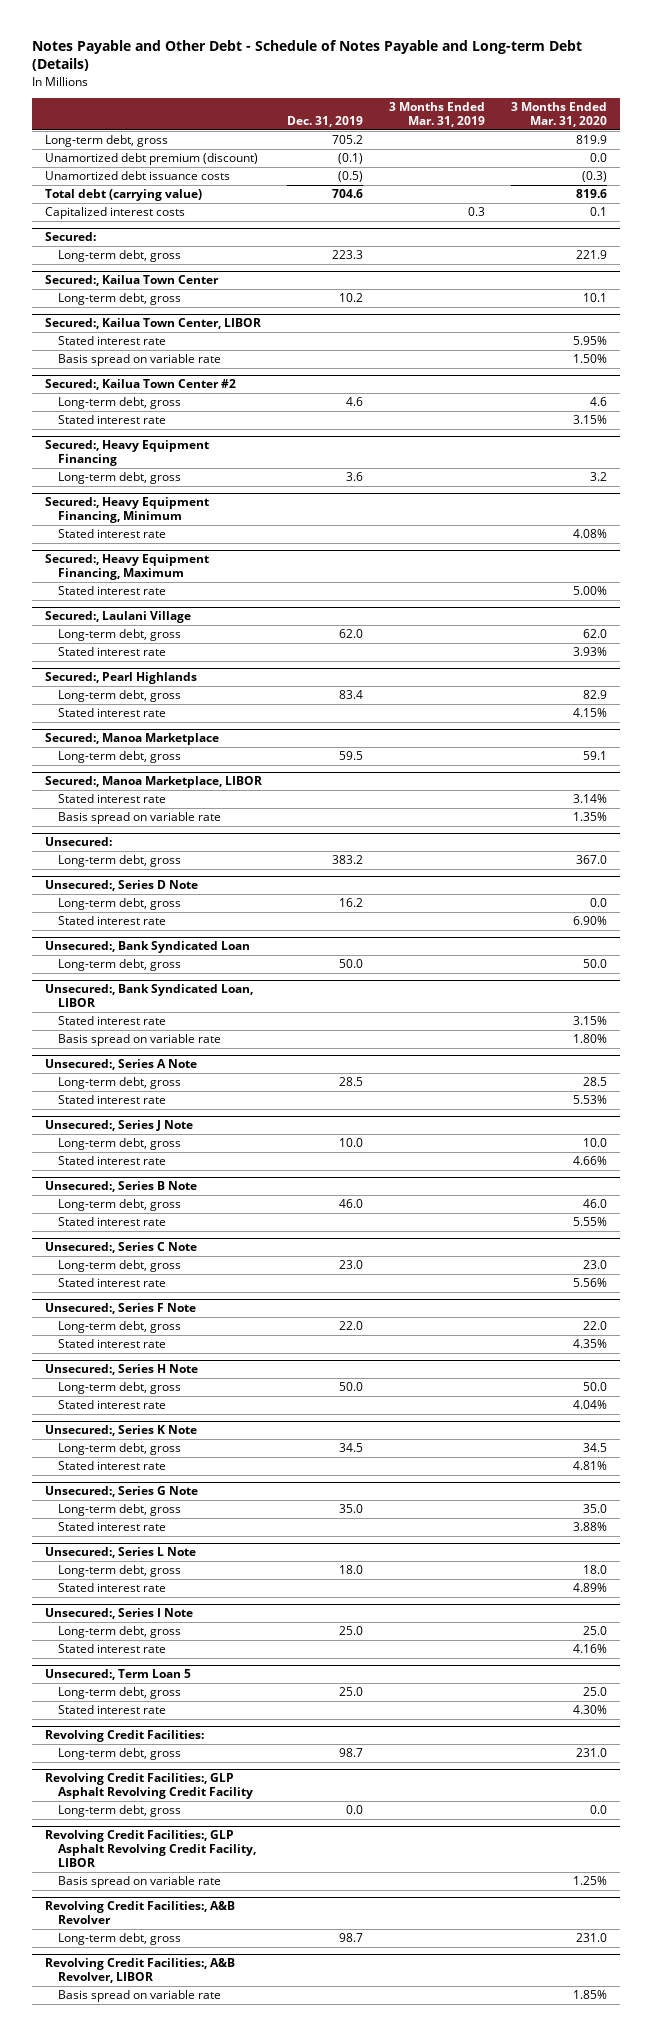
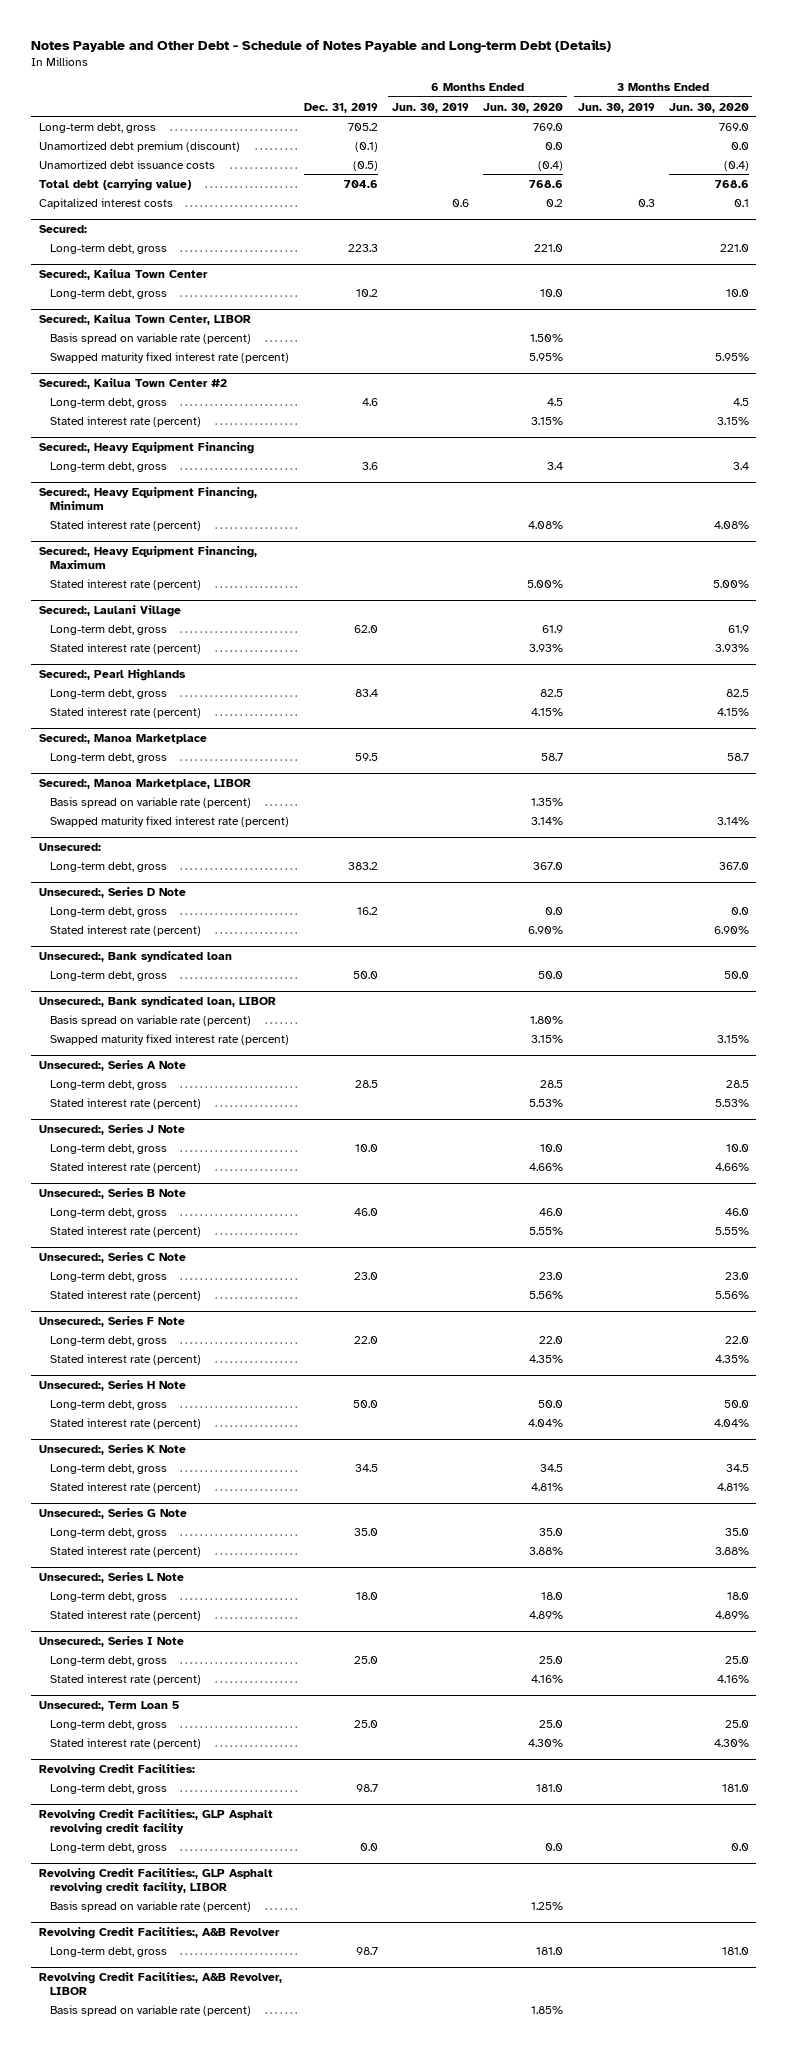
- | Dec. 31, 2019 | 3 Months Ended Mar. 31, 2019 | 3 Months Ended Mar. 31, 2020
+ | Dec. 31, 2019 | 6 Months Ended Jun. 30, 2019 | 6 Months Ended Jun. 30, 2020 | 3 Months Ended Jun. 30, 2019 | 3 Months Ended Jun. 30, 2020
@ Secured:, Kailua Town Center, LIBOR
- Stated interest rate | | | 5.95%
- Basis spread on variable rate | | | 1.50%
+ Basis spread on variable rate (percent) | | | 1.50% | |
+ Swapped maturity fixed interest rate (percent) | | | 5.95% | | 5.95%
@ Secured:, Kailua Town Center #2
- Stated interest rate | | | 3.15%
+ Stated interest rate (percent) | | | 3.15% | | 3.15%
@ Secured:, Heavy Equipment Financing, Minimum
- Stated interest rate | | | 4.08%
+ Stated interest rate (percent) | | | 4.08% | | 4.08%
@ Secured:, Heavy Equipment Financing, Maximum
- Stated interest rate | | | 5.00%
+ Stated interest rate (percent) | | | 5.00% | | 5.00%
@ Secured:, Laulani Village
- Stated interest rate | | | 3.93%
+ Stated interest rate (percent) | | | 3.93% | | 3.93%
@ Secured:, Pearl Highlands
- Stated interest rate | | | 4.15%
+ Stated interest rate (percent) | | | 4.15% | | 4.15%
@ Secured:, Manoa Marketplace, LIBOR
- Stated interest rate | | | 3.14%
- Basis spread on variable rate | | | 1.35%
+ Basis spread on variable rate (percent) | | | 1.35% | |
+ Swapped maturity fixed interest rate (percent) | | | 3.14% | | 3.14%
@ Unsecured:, Series D Note
- Stated interest rate | | | 6.90%
- Unsecured:, Bank Syndicated Loan
@ Unsecured:, Series D Note
+ Stated interest rate (percent) | | | 6.90% | | 6.90%
+ Unsecured:, Bank syndicated loan
- Unsecured:, Bank Syndicated Loan, LIBOR
- Stated interest rate | | | 3.15%
- Basis spread on variable rate | | | 1.80%
+ Unsecured:, Bank syndicated loan, LIBOR
+ Basis spread on variable rate (percent) | | | 1.80% | |
+ Swapped maturity fixed interest rate (percent) | | | 3.15% | | 3.15%
@ Unsecured:, Series A Note
- Stated interest rate | | | 5.53%
+ Stated interest rate (percent) | | | 5.53% | | 5.53%
@ Unsecured:, Series J Note
- Stated interest rate | | | 4.66%
+ Stated interest rate (percent) | | | 4.66% | | 4.66%
@ Unsecured:, Series B Note
- Stated interest rate | | | 5.55%
+ Stated interest rate (percent) | | | 5.55% | | 5.55%
@ Unsecured:, Series C Note
- Stated interest rate | | | 5.56%
+ Stated interest rate (percent) | | | 5.56% | | 5.56%
@ Unsecured:, Series F Note
- Stated interest rate | | | 4.35%
+ Stated interest rate (percent) | | | 4.35% | | 4.35%
@ Unsecured:, Series H Note
- Stated interest rate | | | 4.04%
+ Stated interest rate (percent) | | | 4.04% | | 4.04%
@ Unsecured:, Series K Note
- Stated interest rate | | | 4.81%
+ Stated interest rate (percent) | | | 4.81% | | 4.81%
@ Unsecured:, Series G Note
- Stated interest rate | | | 3.88%
+ Stated interest rate (percent) | | | 3.88% | | 3.88%
@ Unsecured:, Series L Note
- Stated interest rate | | | 4.89%
+ Stated interest rate (percent) | | | 4.89% | | 4.89%
@ Unsecured:, Series I Note
- Stated interest rate | | | 4.16%
+ Stated interest rate (percent) | | | 4.16% | | 4.16%
@ Unsecured:, Term Loan 5
- Stated interest rate | | | 4.30%
+ Stated interest rate (percent) | | | 4.30% | | 4.30%
- Revolving Credit Facilities:, GLP Asphalt Revolving Credit Facility
+ Revolving Credit Facilities:, GLP Asphalt revolving credit facility
- Revolving Credit Facilities:, GLP Asphalt Revolving Credit Facility, LIBOR
- Basis spread on variable rate | | | 1.25%
+ Revolving Credit Facilities:, GLP Asphalt revolving credit facility, LIBOR
+ Basis spread on variable rate (percent) | | | 1.25% | |
@ Revolving Credit Facilities:, A&B Revolver, LIBOR
- Basis spread on variable rate | | | 1.85%
+ Basis spread on variable rate (percent) | | | 1.85% | |

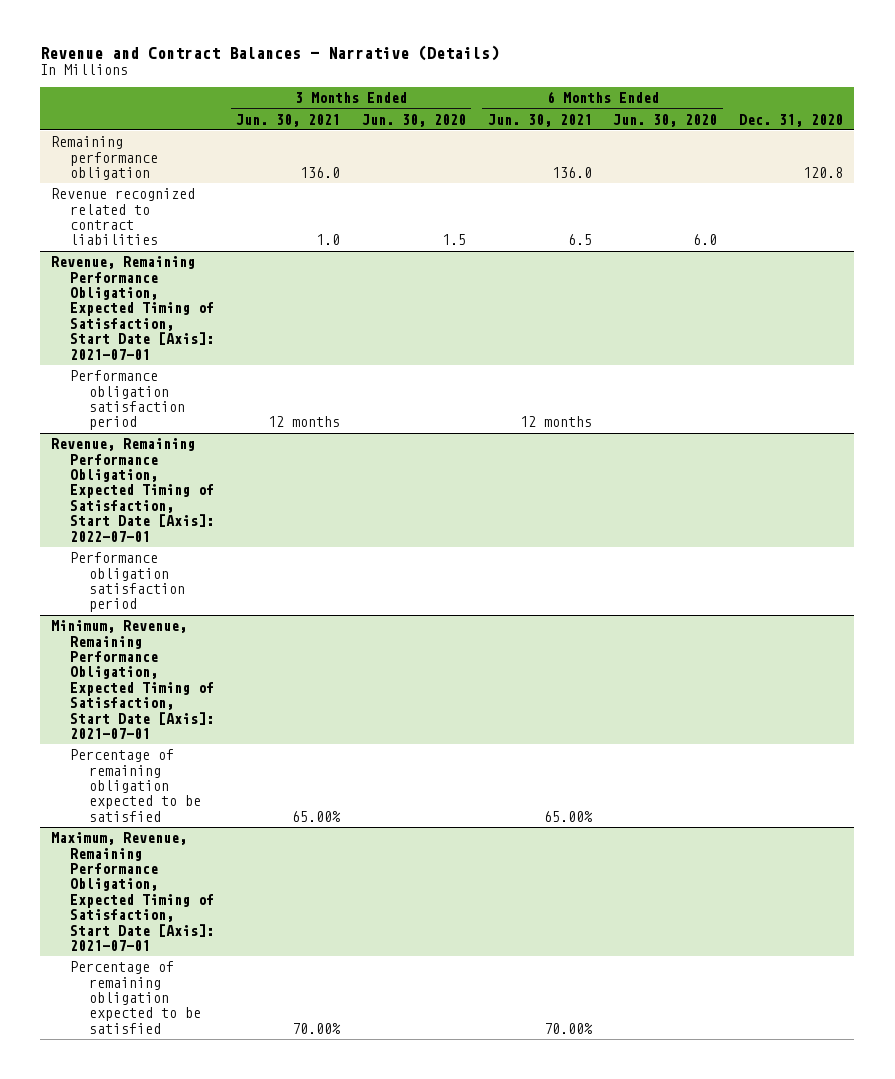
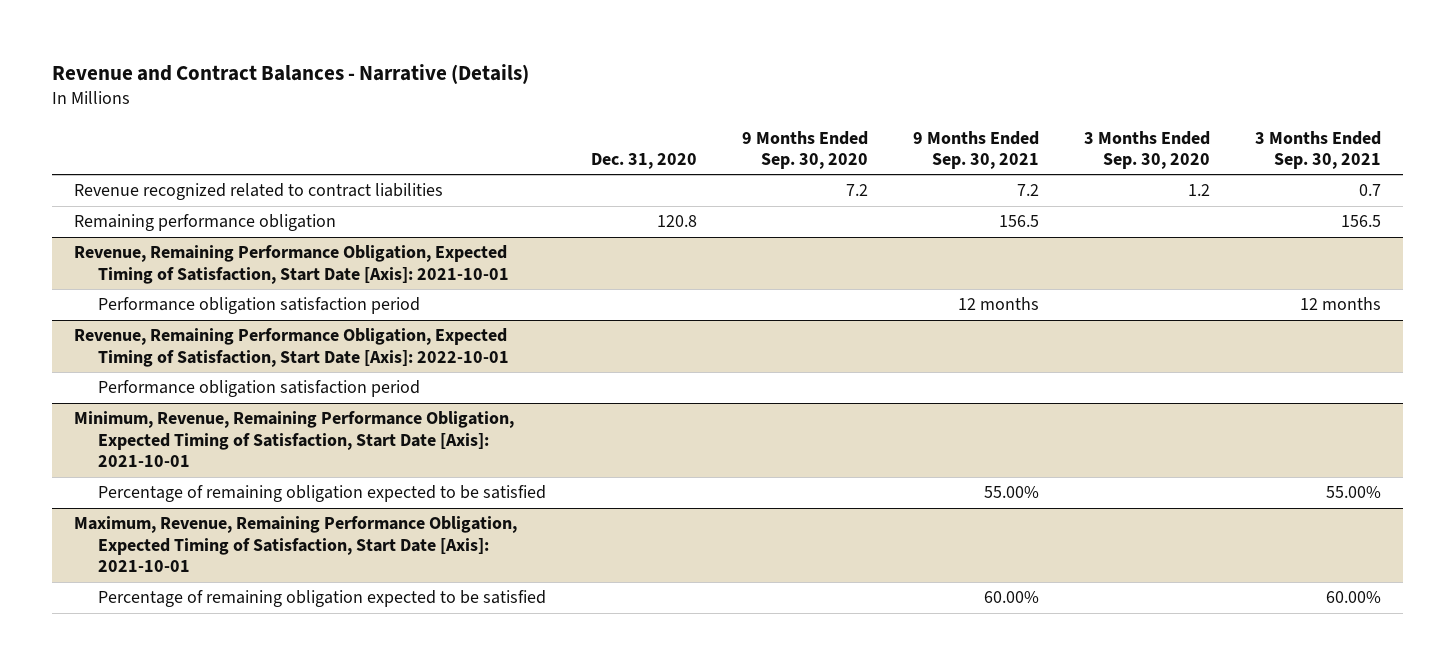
- | 3 Months Ended Jun. 30, 2021 | 3 Months Ended Jun. 30, 2020 | 6 Months Ended Jun. 30, 2021 | 6 Months Ended Jun. 30, 2020 | Dec. 31, 2020
+ | Dec. 31, 2020 | 9 Months Ended Sep. 30, 2020 | 9 Months Ended Sep. 30, 2021 | 3 Months Ended Sep. 30, 2020 | 3 Months Ended Sep. 30, 2021
- Revenue, Remaining Performance Obligation, Expected Timing of Satisfaction, Start Date [Axis]: 2021-07-01
- Performance obligation satisfaction period | 12 months | | 12 months | |
- Revenue, Remaining Performance Obligation, Expected Timing of Satisfaction, Start Date [Axis]: 2022-07-01
- Performance obligation satisfaction period
- Minimum, Revenue, Remaining Performance Obligation, Expected Timing of Satisfaction, Start Date [Axis]: 2021-07-01
moved down: Remaining performance obligation | 120.8 | | 156.5 | | 156.5
+ Revenue, Remaining Performance Obligation, Expected Timing of Satisfaction, Start Date [Axis]: 2021-10-01
+ Performance obligation satisfaction period | | | 12 months | | 12 months
+ Revenue, Remaining Performance Obligation, Expected Timing of Satisfaction, Start Date [Axis]: 2022-10-01
+ Performance obligation satisfaction period
+ Minimum, Revenue, Remaining Performance Obligation, Expected Timing of Satisfaction, Start Date [Axis]: 2021-10-01
- Maximum, Revenue, Remaining Performance Obligation, Expected Timing of Satisfaction, Start Date [Axis]: 2021-07-01
+ Maximum, Revenue, Remaining Performance Obligation, Expected Timing of Satisfaction, Start Date [Axis]: 2021-10-01

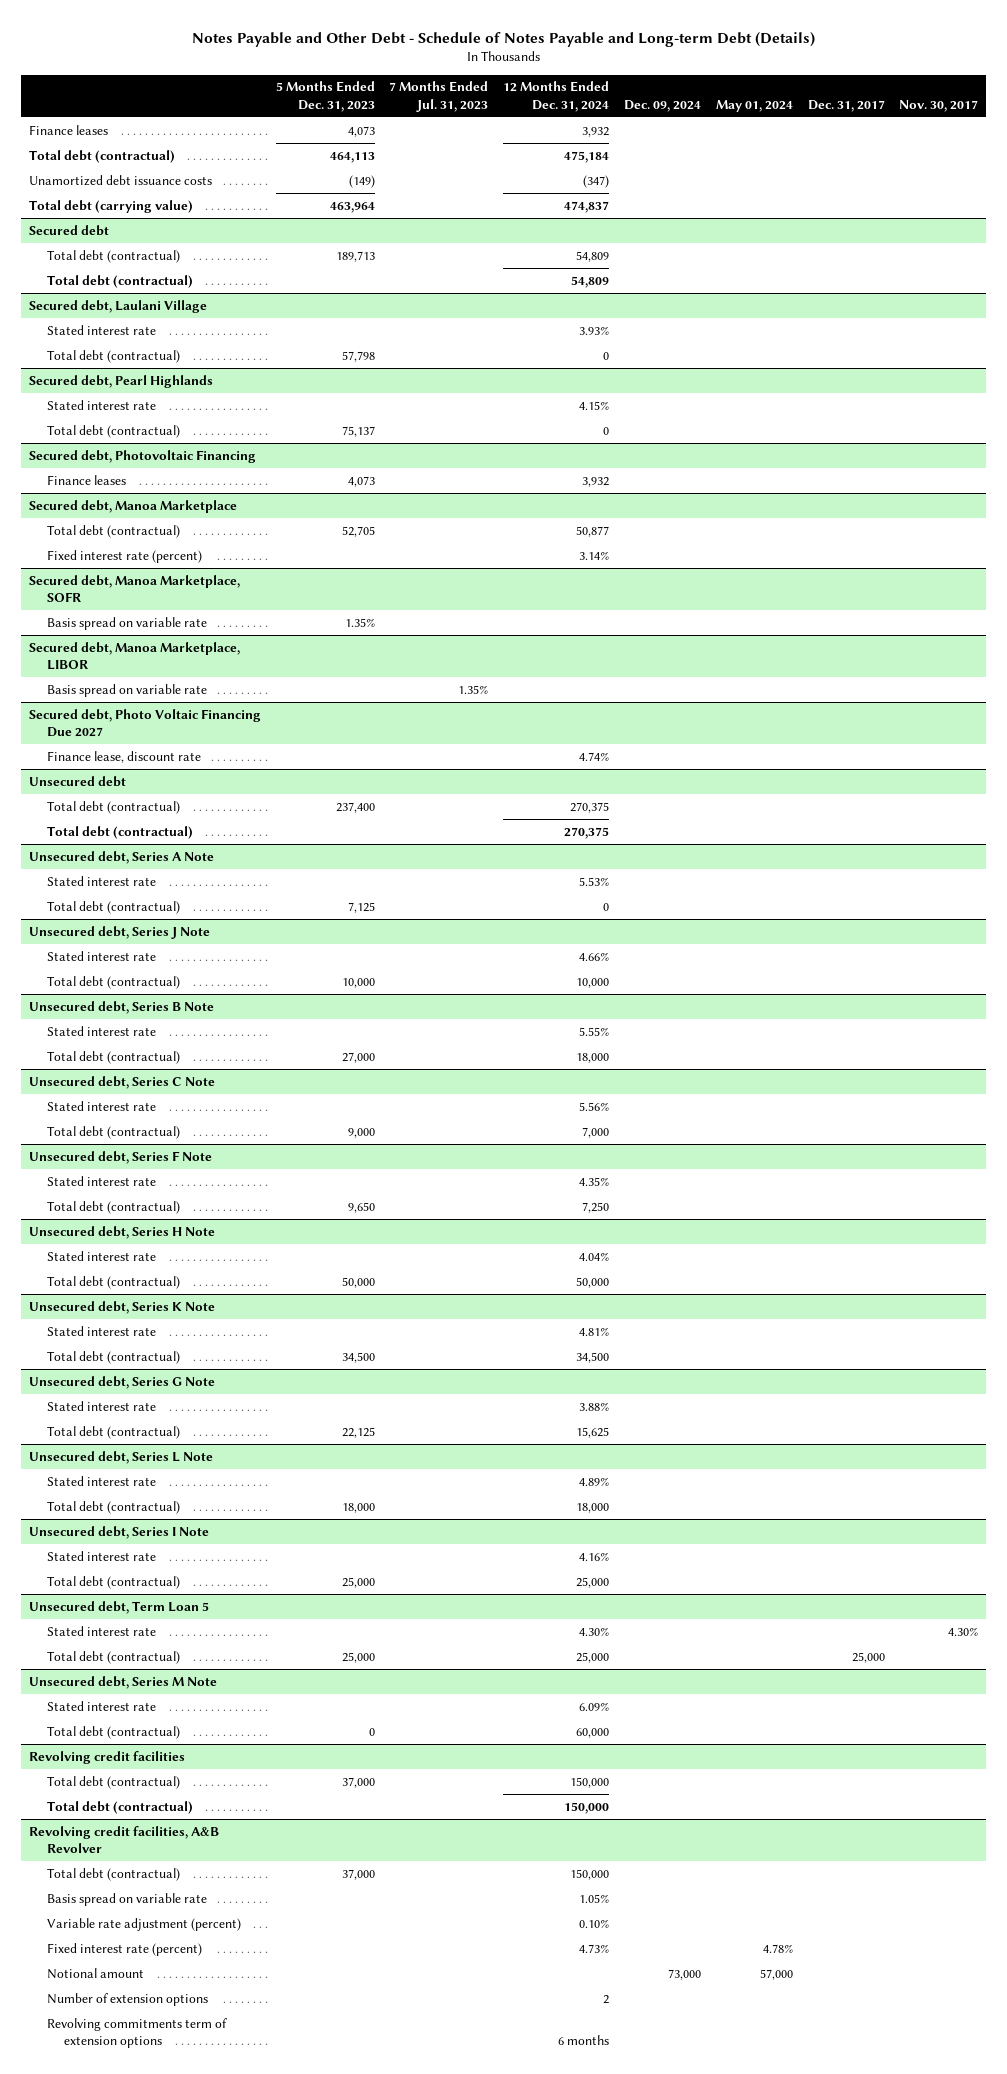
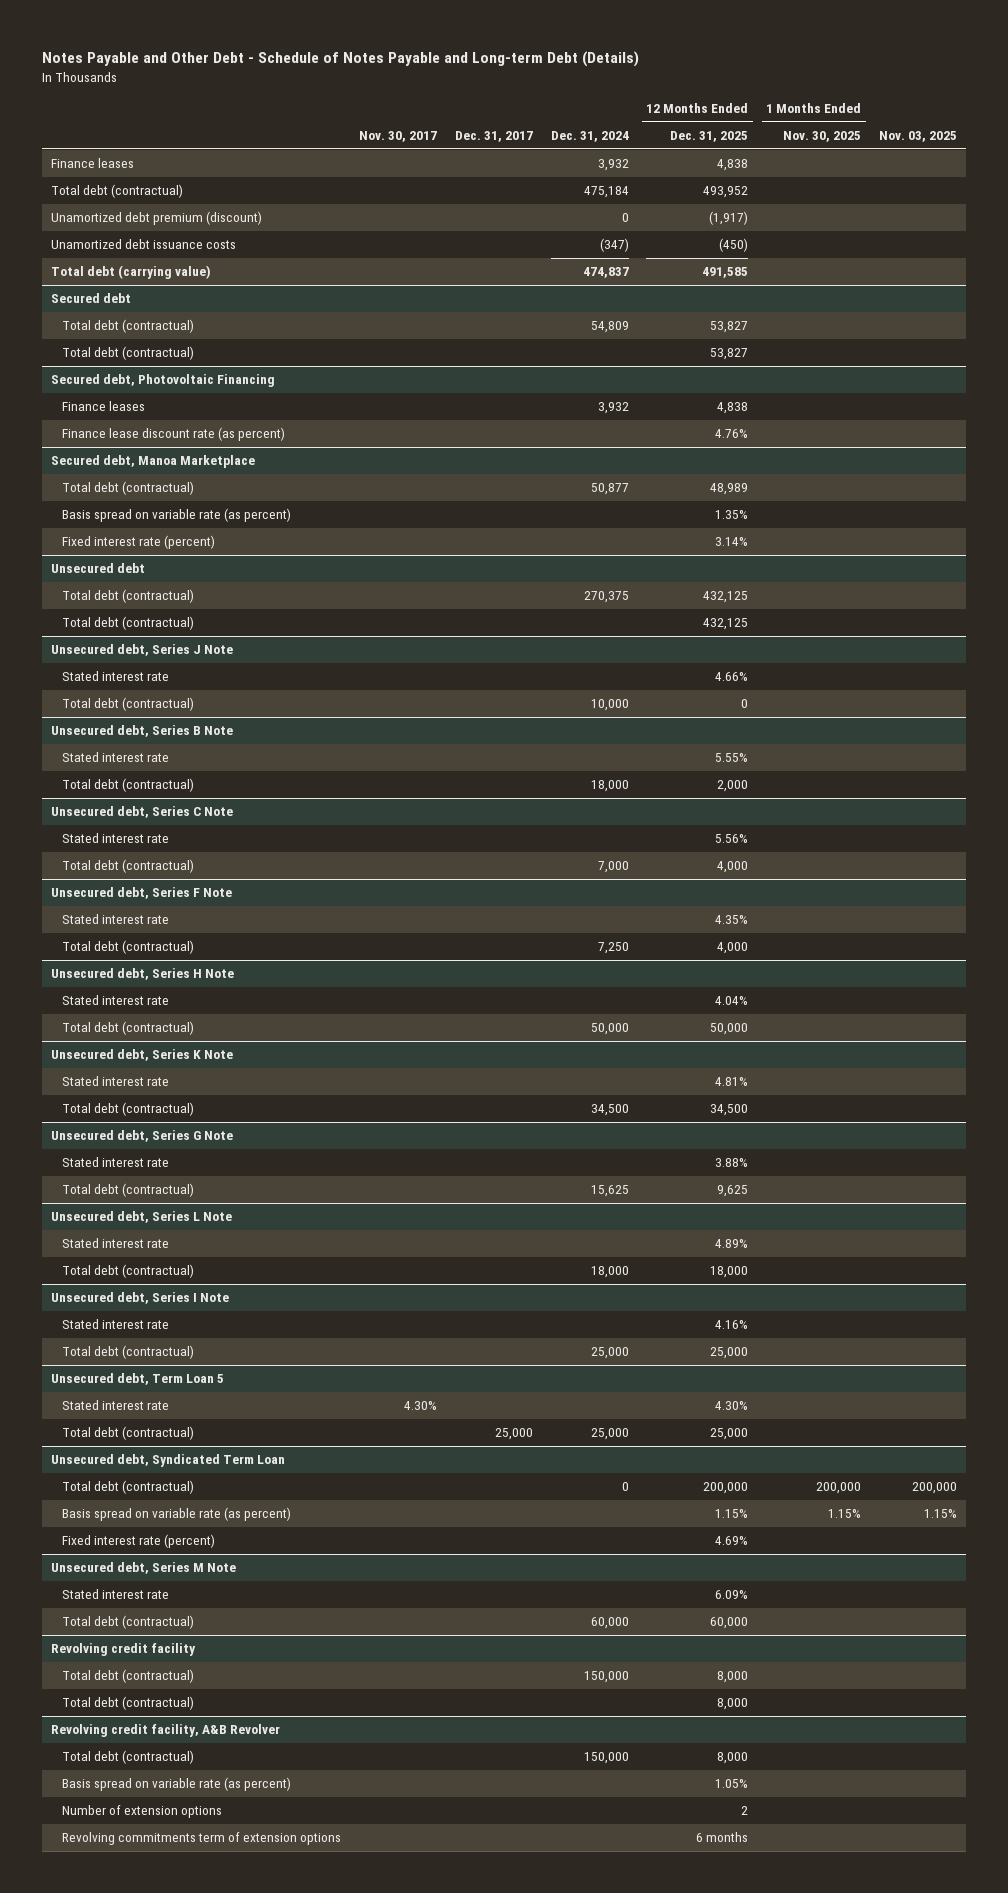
- | 5 Months Ended Dec. 31, 2023 | 7 Months Ended Jul. 31, 2023 | 12 Months Ended Dec. 31, 2024 | Dec. 09, 2024 | May 01, 2024 | Dec. 31, 2017 | Nov. 30, 2017
+ | Nov. 30, 2017 | Dec. 31, 2017 | Dec. 31, 2024 | 12 Months Ended Dec. 31, 2025 | 1 Months Ended Nov. 30, 2025 | Nov. 03, 2025
+ Unamortized debt premium (discount) | | | 0 | (1,917) | |
- Secured debt, Laulani Village
- Stated interest rate | | | 3.93% | | | |
- Total debt (contractual) | 57,798 | | 0 | | | |
- Secured debt, Pearl Highlands
- Stated interest rate | | | 4.15% | | | |
- Total debt (contractual) | 75,137 | | 0 | | | |
@ Secured debt, Photovoltaic Financing
+ Finance lease discount rate (as percent) | | | | 4.76% | |
@ Secured debt, Manoa Marketplace
+ Basis spread on variable rate (as percent) | | | | 1.35% | |
- Secured debt, Manoa Marketplace, SOFR
- Basis spread on variable rate | 1.35% | | | | | |
- Secured debt, Manoa Marketplace, LIBOR
- Basis spread on variable rate | | 1.35% | | | | |
- Secured debt, Photo Voltaic Financing Due 2027
- Finance lease, discount rate | | | 4.74% | | | |
- Unsecured debt, Series A Note
- Stated interest rate | | | 5.53% | | | |
- Total debt (contractual) | 7,125 | | 0 | | | |
+ Unsecured debt, Syndicated Term Loan
+ Total debt (contractual) | | | 0 | 200,000 | 200,000 | 200,000
+ Basis spread on variable rate (as percent) | | | | 1.15% | 1.15% | 1.15%
+ Fixed interest rate (percent) | | | | 4.69% | |
- Revolving credit facilities
+ Revolving credit facility
- Revolving credit facilities, A&B Revolver
+ Revolving credit facility, A&B Revolver
- Basis spread on variable rate | | | 1.05% | | | |
- Variable rate adjustment (percent) | | | 0.10% | | | |
- Fixed interest rate (percent) | | | 4.73% | | 4.78% | |
- Notional amount | | | | 73,000 | 57,000 | |
+ Basis spread on variable rate (as percent) | | | | 1.05% | |

